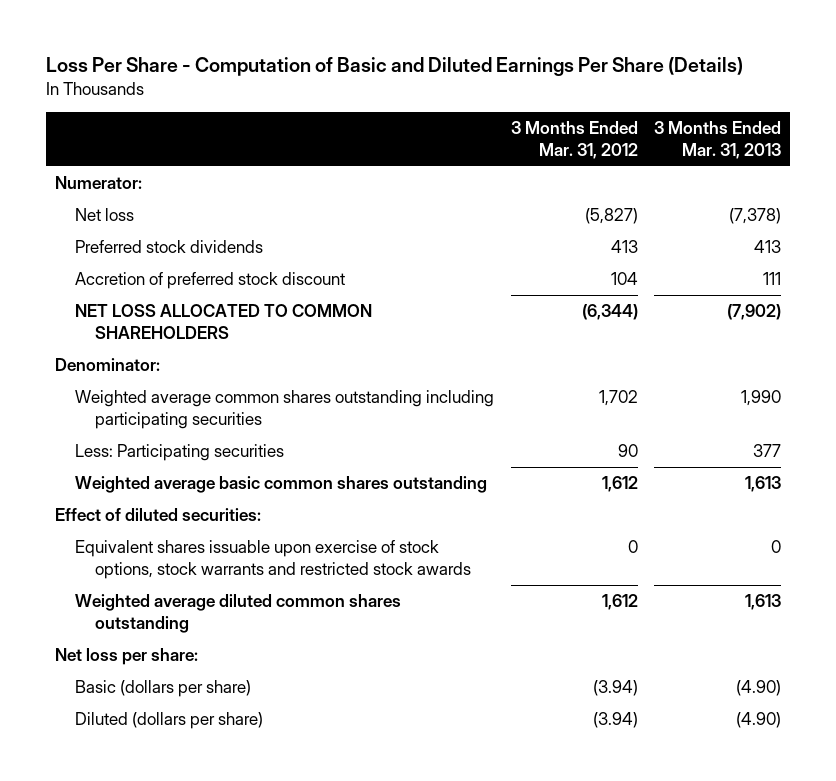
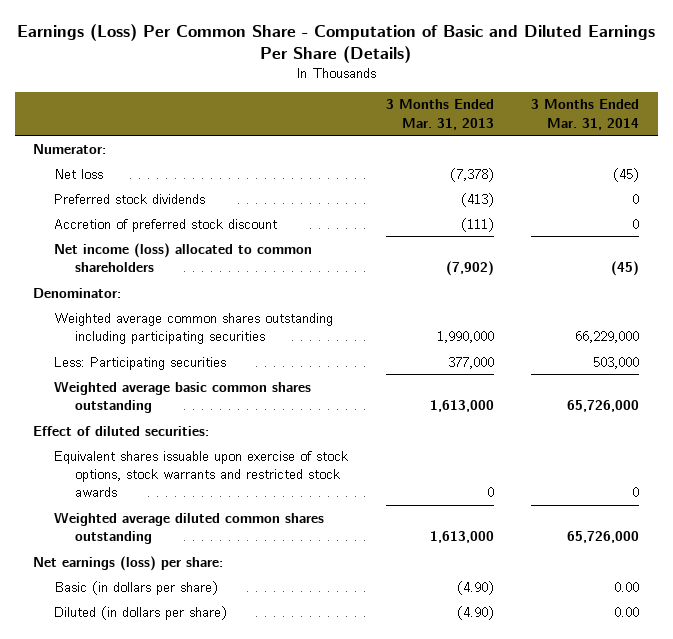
- Loss Per Share - Computation of Basic and Diluted Earnings Per Share (Details)
+ Earnings (Loss) Per Common Share - Computation of Basic and Diluted Earnings Per Share (Details)
- | 3 Months Ended Mar. 31, 2012 | 3 Months Ended Mar. 31, 2013
+ | 3 Months Ended Mar. 31, 2013 | 3 Months Ended Mar. 31, 2014
- Preferred stock dividends | 413 | 413
- Accretion of preferred stock discount | 104 | 111
- NET LOSS ALLOCATED TO COMMON SHAREHOLDERS | (6,344) | (7,902)
+ Preferred stock dividends | (413) | 0
+ Accretion of preferred stock discount | (111) | 0
+ Net income (loss) allocated to common shareholders | (7,902) | (45)
- Weighted average common shares outstanding including participating securities | 1,702 | 1,990
- Less: Participating securities | 90 | 377
- Weighted average basic common shares outstanding | 1,612 | 1,613
+ Weighted average common shares outstanding including participating securities | 1,990,000 | 66,229,000
+ Less: Participating securities | 377,000 | 503,000
+ Weighted average basic common shares outstanding | 1,613,000 | 65,726,000
- Weighted average diluted common shares outstanding | 1,612 | 1,613
- Net loss per share:
- Basic (dollars per share) | (3.94) | (4.90)
- Diluted (dollars per share) | (3.94) | (4.90)
+ Weighted average diluted common shares outstanding | 1,613,000 | 65,726,000
+ Net earnings (loss) per share:
+ Basic (in dollars per share) | (4.90) | 0.00
+ Diluted (in dollars per share) | (4.90) | 0.00

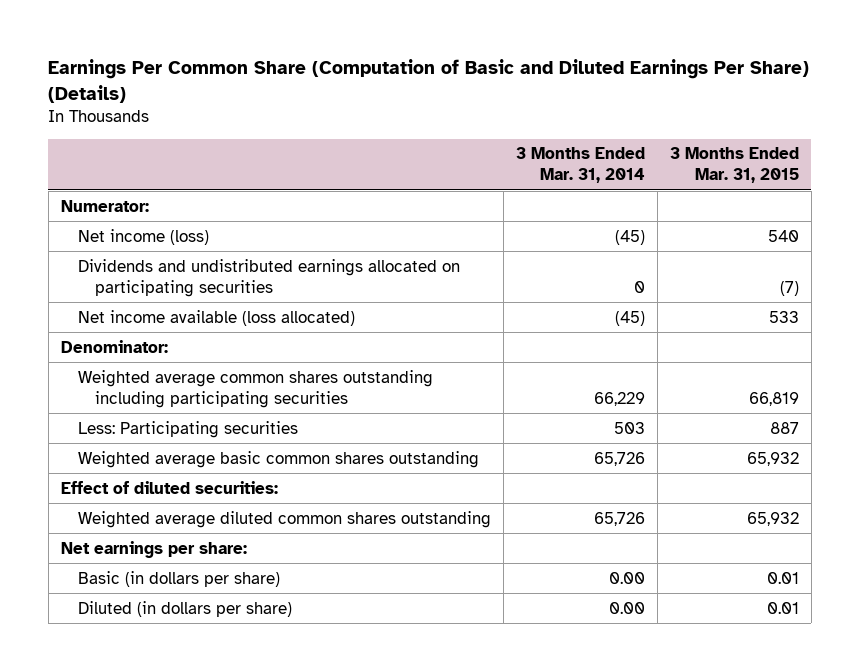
- Earnings (Loss) Per Common Share - Computation of Basic and Diluted Earnings Per Share (Details)
+ Earnings Per Common Share (Computation of Basic and Diluted Earnings Per Share) (Details)
- | 3 Months Ended Mar. 31, 2013 | 3 Months Ended Mar. 31, 2014
+ | 3 Months Ended Mar. 31, 2014 | 3 Months Ended Mar. 31, 2015
- Net loss | (7,378) | (45)
- Preferred stock dividends | (413) | 0
- Accretion of preferred stock discount | (111) | 0
- Net income (loss) allocated to common shareholders | (7,902) | (45)
+ Net income (loss) | (45) | 540
+ Dividends and undistributed earnings allocated on participating securities | 0 | (7)
+ Net income available (loss allocated) | (45) | 533
- Weighted average common shares outstanding including participating securities | 1,990,000 | 66,229,000
- Less: Participating securities | 377,000 | 503,000
- Weighted average basic common shares outstanding | 1,613,000 | 65,726,000
+ Weighted average common shares outstanding including participating securities | 66,229 | 66,819
+ Less: Participating securities | 503 | 887
+ Weighted average basic common shares outstanding | 65,726 | 65,932
- Equivalent shares issuable upon exercise of stock options, stock warrants and restricted stock awards | 0 | 0
- Weighted average diluted common shares outstanding | 1,613,000 | 65,726,000
- Net earnings (loss) per share:
+ Weighted average diluted common shares outstanding | 65,726 | 65,932
+ Net earnings per share:

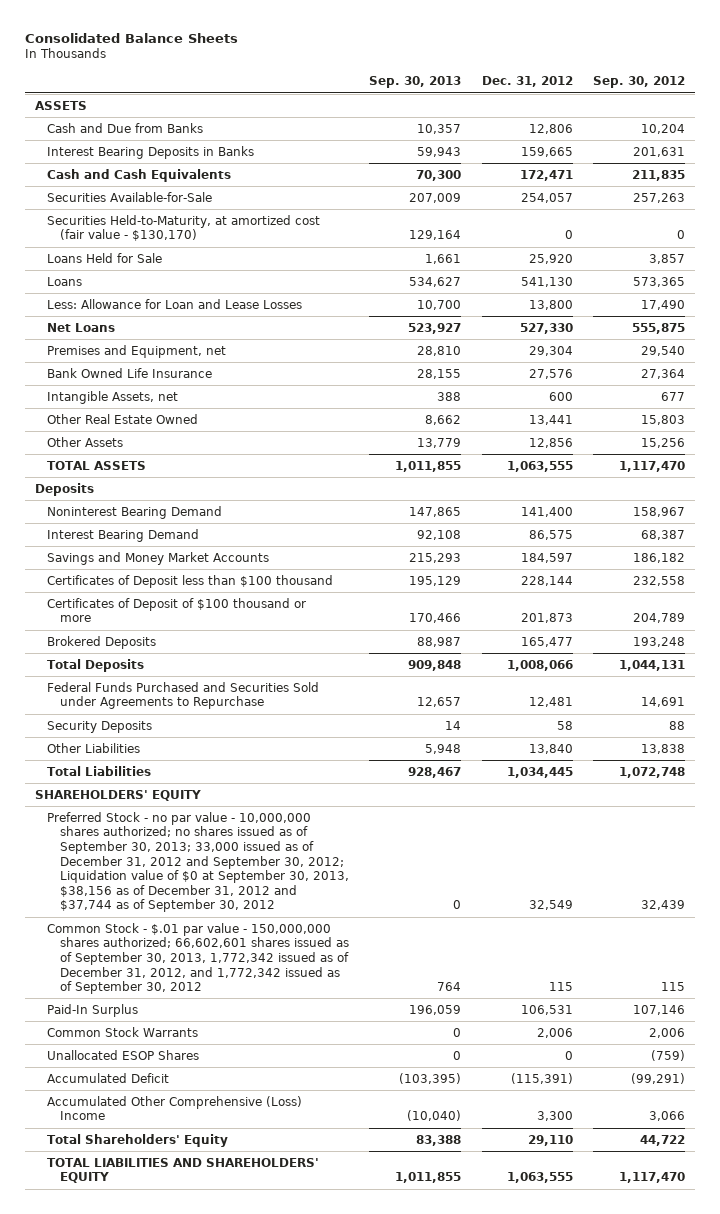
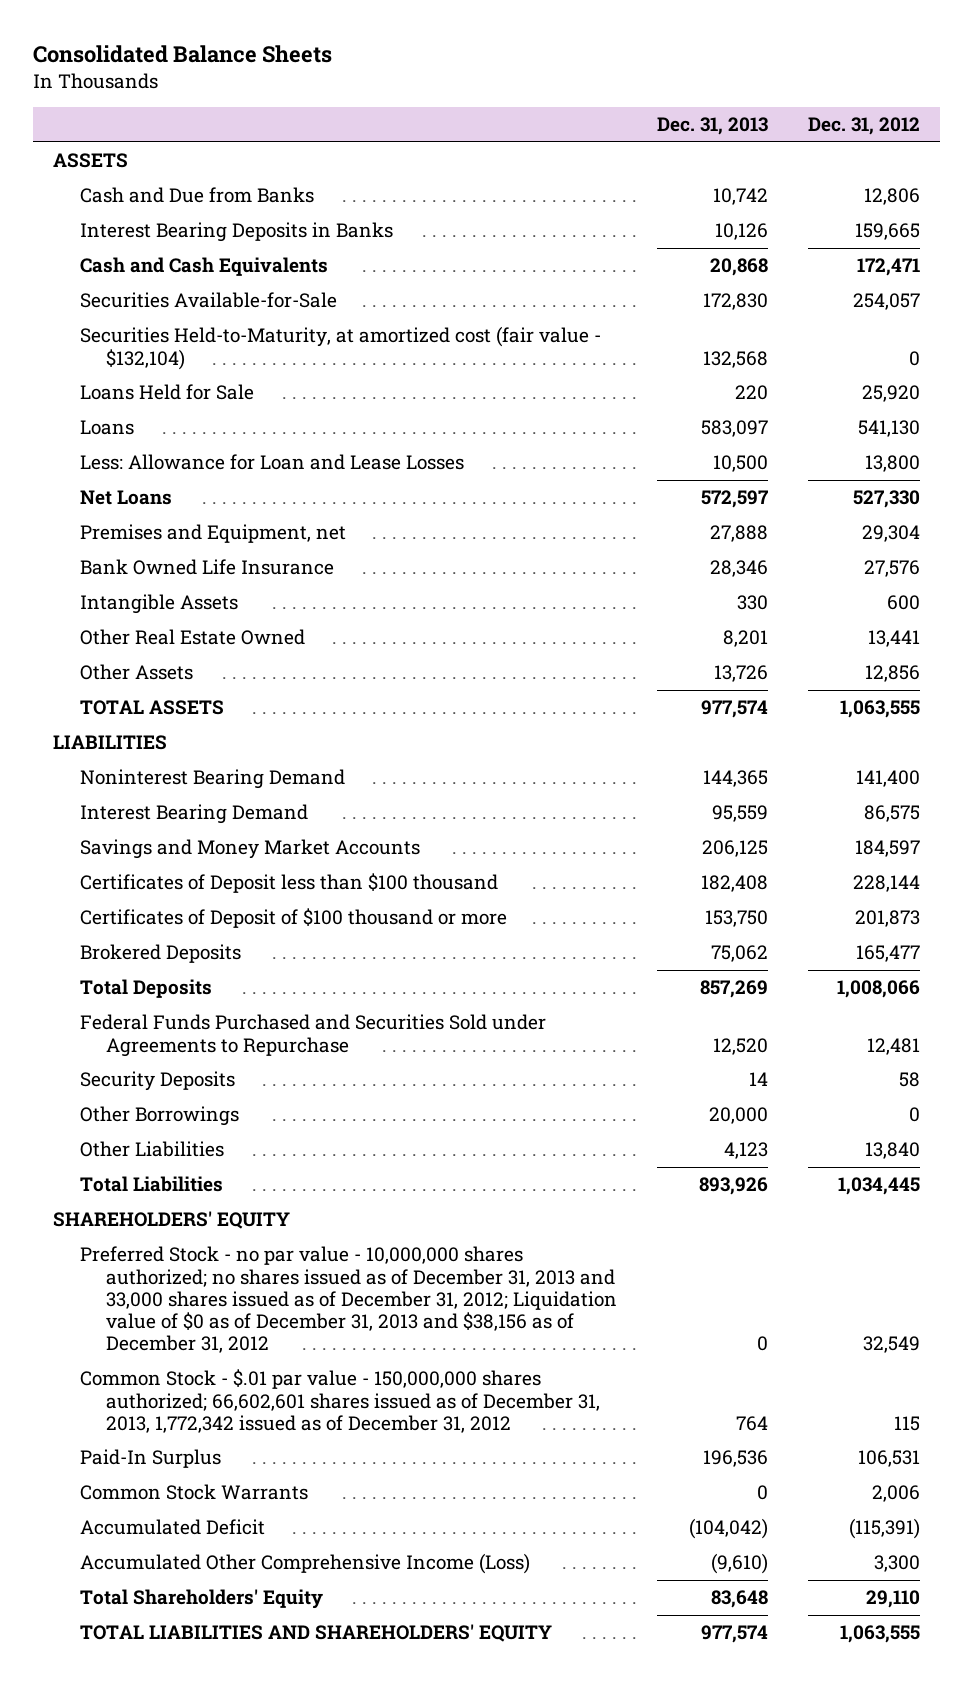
- | Sep. 30, 2013 | Dec. 31, 2012 | Sep. 30, 2012
+ | Dec. 31, 2013 | Dec. 31, 2012
- Securities Held-to-Maturity, at amortized cost (fair value - $130,170) | 129,164 | 0 | 0
+ Securities Held-to-Maturity, at amortized cost (fair value - $132,104) | 132,568 | 0
- Intangible Assets, net | 388 | 600 | 677
+ Intangible Assets | 330 | 600
- Deposits
+ LIABILITIES
+ Other Borrowings | 20,000 | 0
- Preferred Stock - no par value - 10,000,000 shares authorized; no shares issued as of September 30, 2013; 33,000 issued as of December 31, 2012 and September 30, 2012; Liquidation value of $0 at September 30, 2013, $38,156 as of December 31, 2012 and $37,744 as of September 30, 2012 | 0 | 32,549 | 32,439
- Common Stock - $.01 par value - 150,000,000 shares authorized; 66,602,601 shares issued as of September 30, 2013, 1,772,342 issued as of December 31, 2012, and 1,772,342 issued as of September 30, 2012 | 764 | 115 | 115
+ Preferred Stock - no par value - 10,000,000 shares authorized; no shares issued as of December 31, 2013 and 33,000 shares issued as of December 31, 2012; Liquidation value of $0 as of December 31, 2013 and $38,156 as of December 31, 2012 | 0 | 32,549
+ Common Stock - $.01 par value - 150,000,000 shares authorized; 66,602,601 shares issued as of December 31, 2013, 1,772,342 issued as of December 31, 2012 | 764 | 115
- Unallocated ESOP Shares | 0 | 0 | (759)
- Accumulated Other Comprehensive (Loss) Income | (10,040) | 3,300 | 3,066
+ Accumulated Other Comprehensive Income (Loss) | (9,610) | 3,300

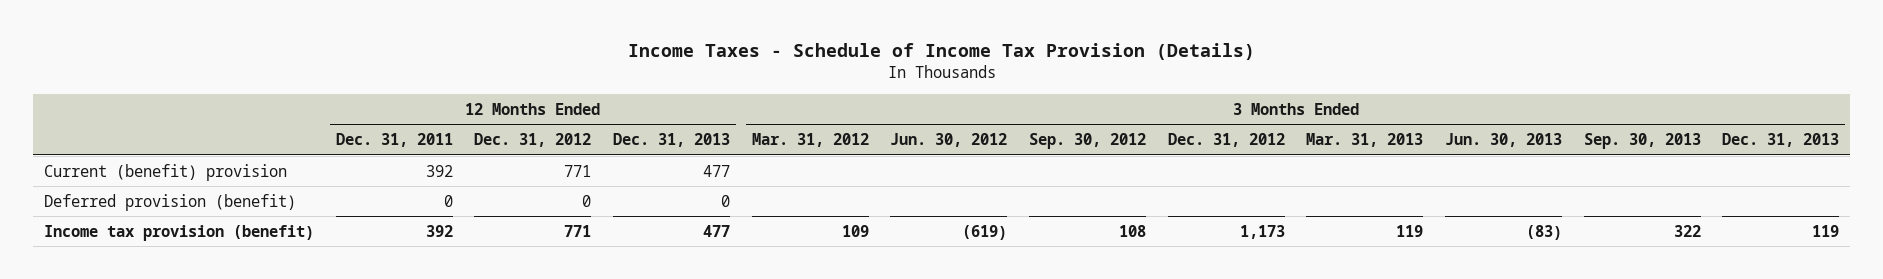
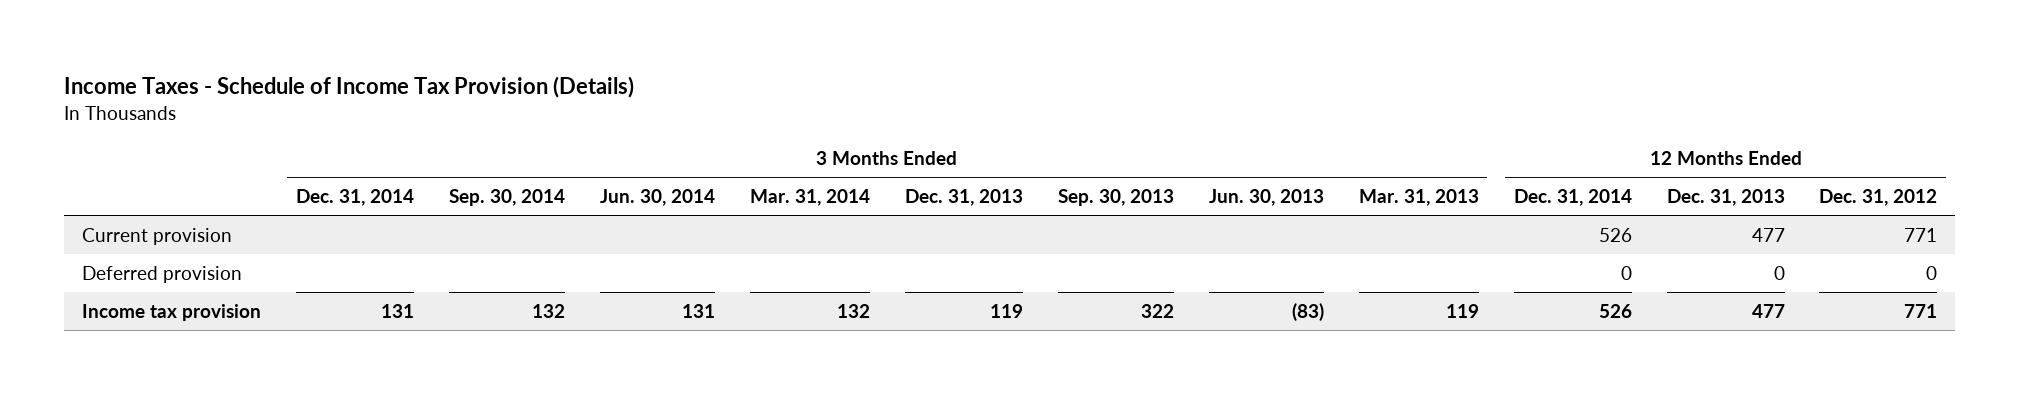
- | 12 Months Ended Dec. 31, 2011 | 12 Months Ended Dec. 31, 2012 | 12 Months Ended Dec. 31, 2013 | 3 Months Ended Mar. 31, 2012 | 3 Months Ended Jun. 30, 2012 | 3 Months Ended Sep. 30, 2012 | 3 Months Ended Dec. 31, 2012 | 3 Months Ended Mar. 31, 2013 | 3 Months Ended Jun. 30, 2013 | 3 Months Ended Sep. 30, 2013 | 3 Months Ended Dec. 31, 2013
+ | 3 Months Ended Dec. 31, 2014 | 3 Months Ended Sep. 30, 2014 | 3 Months Ended Jun. 30, 2014 | 3 Months Ended Mar. 31, 2014 | 3 Months Ended Dec. 31, 2013 | 3 Months Ended Sep. 30, 2013 | 3 Months Ended Jun. 30, 2013 | 3 Months Ended Mar. 31, 2013 | 12 Months Ended Dec. 31, 2014 | 12 Months Ended Dec. 31, 2013 | 12 Months Ended Dec. 31, 2012
- Current (benefit) provision | 392 | 771 | 477 | | | | | | | |
- Deferred provision (benefit) | 0 | 0 | 0 | | | | | | | |
- Income tax provision (benefit) | 392 | 771 | 477 | 109 | (619) | 108 | 1,173 | 119 | (83) | 322 | 119
+ Current provision | | | | | | | | | 526 | 477 | 771
+ Deferred provision | | | | | | | | | 0 | 0 | 0
+ Income tax provision | 131 | 132 | 131 | 132 | 119 | 322 | (83) | 119 | 526 | 477 | 771

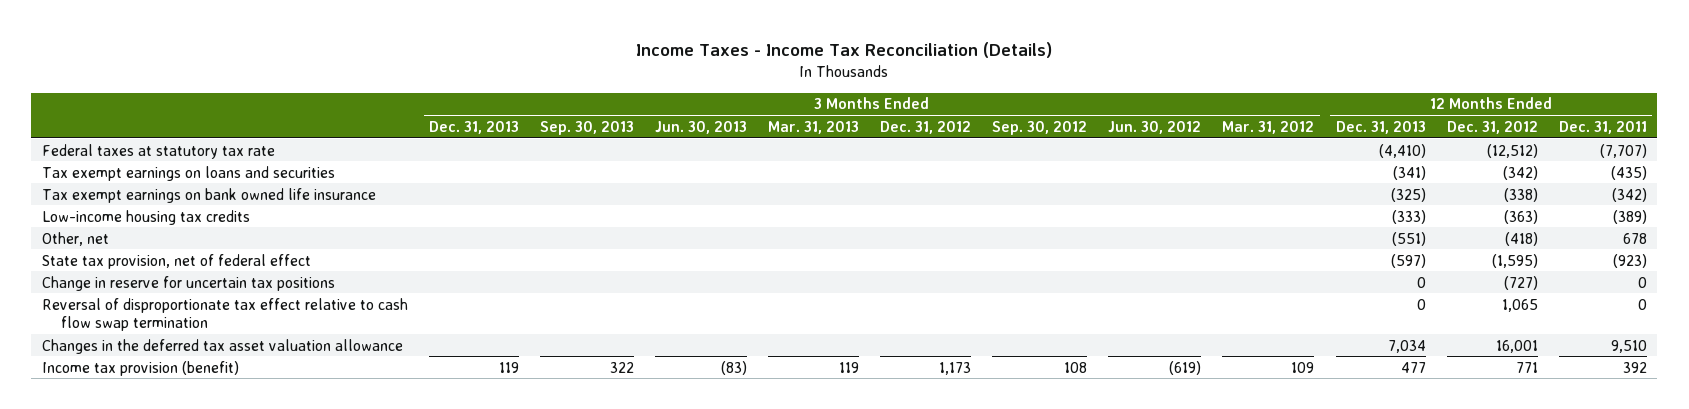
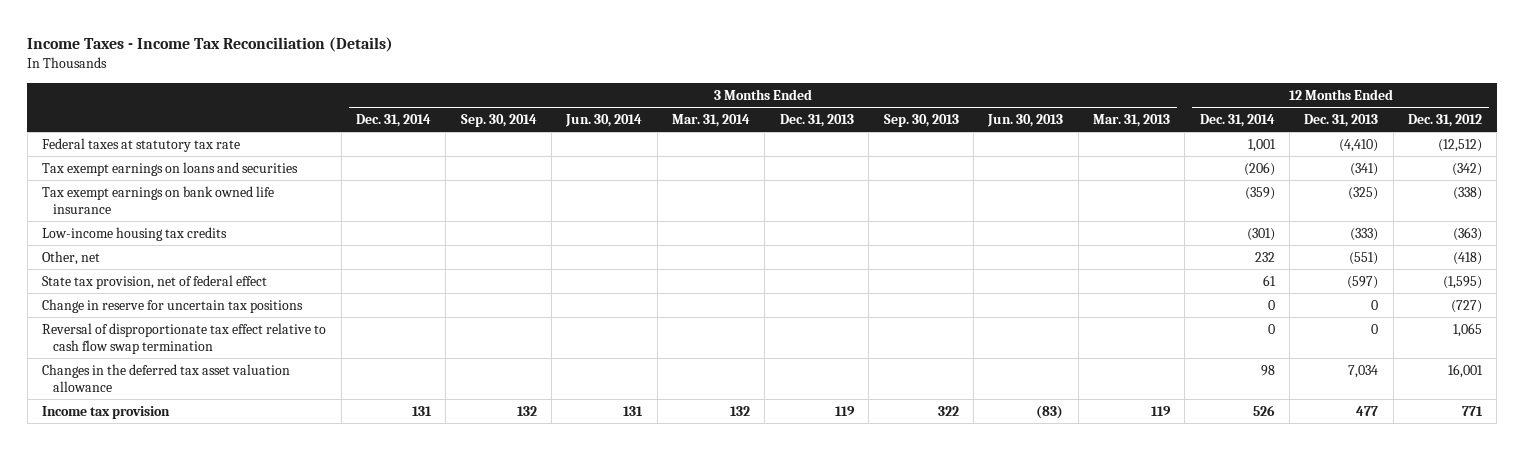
- | 3 Months Ended Dec. 31, 2013 | 3 Months Ended Sep. 30, 2013 | 3 Months Ended Jun. 30, 2013 | 3 Months Ended Mar. 31, 2013 | 3 Months Ended Dec. 31, 2012 | 3 Months Ended Sep. 30, 2012 | 3 Months Ended Jun. 30, 2012 | 3 Months Ended Mar. 31, 2012 | 12 Months Ended Dec. 31, 2013 | 12 Months Ended Dec. 31, 2012 | 12 Months Ended Dec. 31, 2011
+ | 3 Months Ended Dec. 31, 2014 | 3 Months Ended Sep. 30, 2014 | 3 Months Ended Jun. 30, 2014 | 3 Months Ended Mar. 31, 2014 | 3 Months Ended Dec. 31, 2013 | 3 Months Ended Sep. 30, 2013 | 3 Months Ended Jun. 30, 2013 | 3 Months Ended Mar. 31, 2013 | 12 Months Ended Dec. 31, 2014 | 12 Months Ended Dec. 31, 2013 | 12 Months Ended Dec. 31, 2012
- Income tax provision (benefit) | 119 | 322 | (83) | 119 | 1,173 | 108 | (619) | 109 | 477 | 771 | 392
+ Income tax provision | 131 | 132 | 131 | 132 | 119 | 322 | (83) | 119 | 526 | 477 | 771

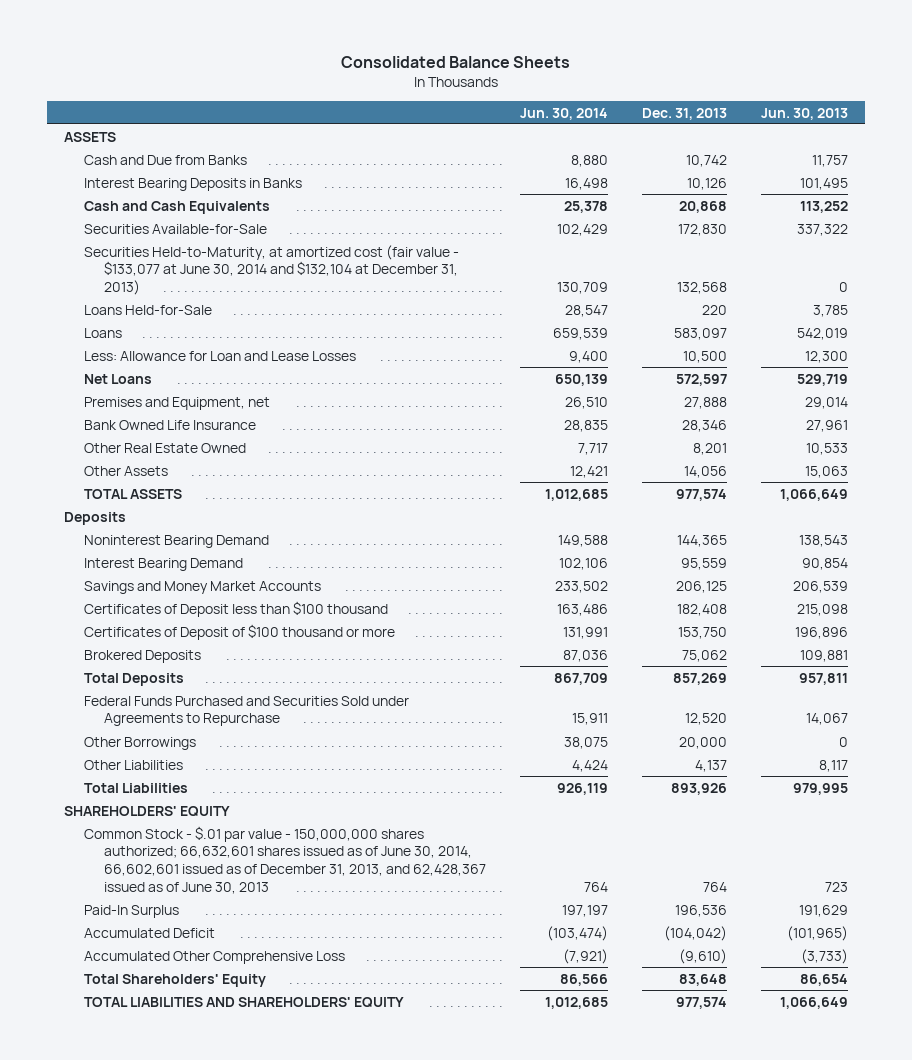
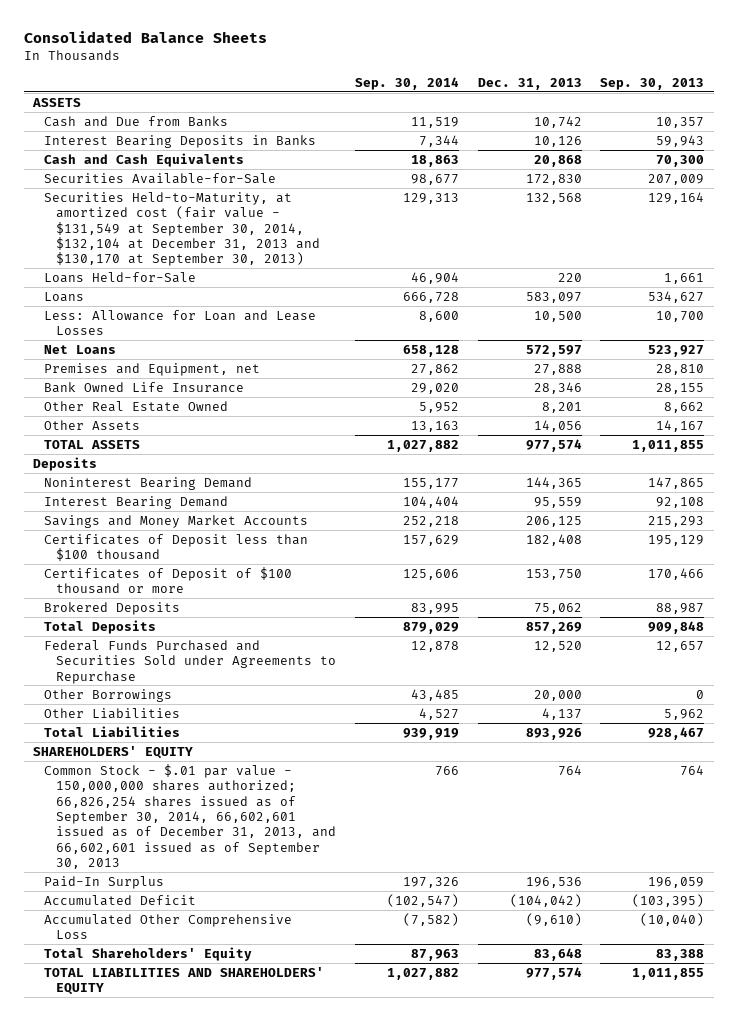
- | Jun. 30, 2014 | Dec. 31, 2013 | Jun. 30, 2013
+ | Sep. 30, 2014 | Dec. 31, 2013 | Sep. 30, 2013
- Securities Held-to-Maturity, at amortized cost (fair value - $133,077 at June 30, 2014 and $132,104 at December 31, 2013) | 130,709 | 132,568 | 0
+ Securities Held-to-Maturity, at amortized cost (fair value - $131,549 at September 30, 2014, $132,104 at December 31, 2013 and $130,170 at September 30, 2013) | 129,313 | 132,568 | 129,164
- Common Stock - $.01 par value - 150,000,000 shares authorized; 66,632,601 shares issued as of June 30, 2014, 66,602,601 issued as of December 31, 2013, and 62,428,367 issued as of June 30, 2013 | 764 | 764 | 723
+ Common Stock - $.01 par value - 150,000,000 shares authorized; 66,826,254 shares issued as of September 30, 2014, 66,602,601 issued as of December 31, 2013, and 66,602,601 issued as of September 30, 2013 | 766 | 764 | 764

